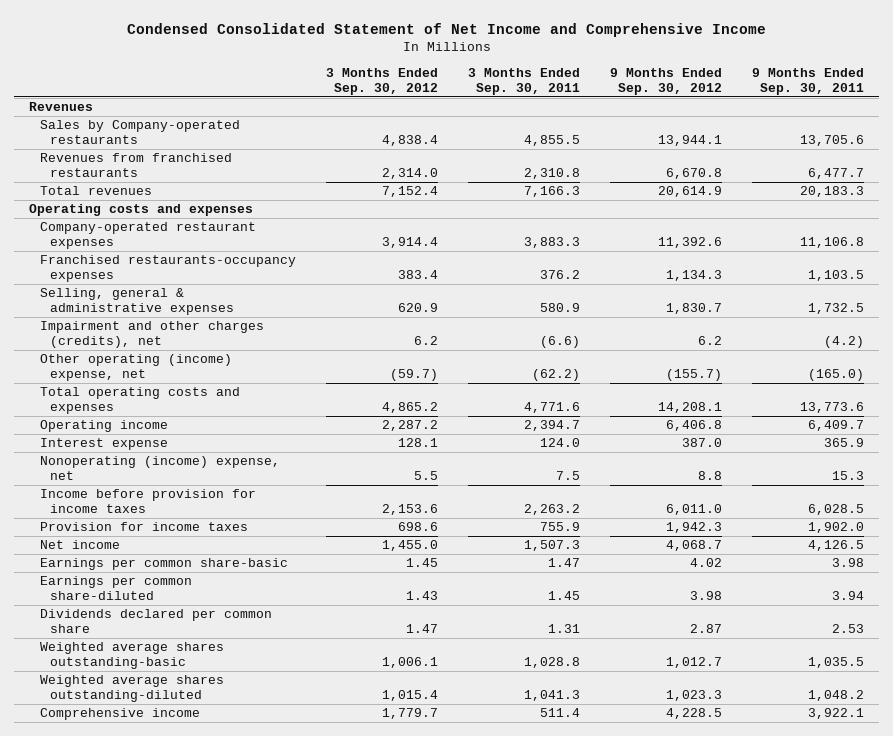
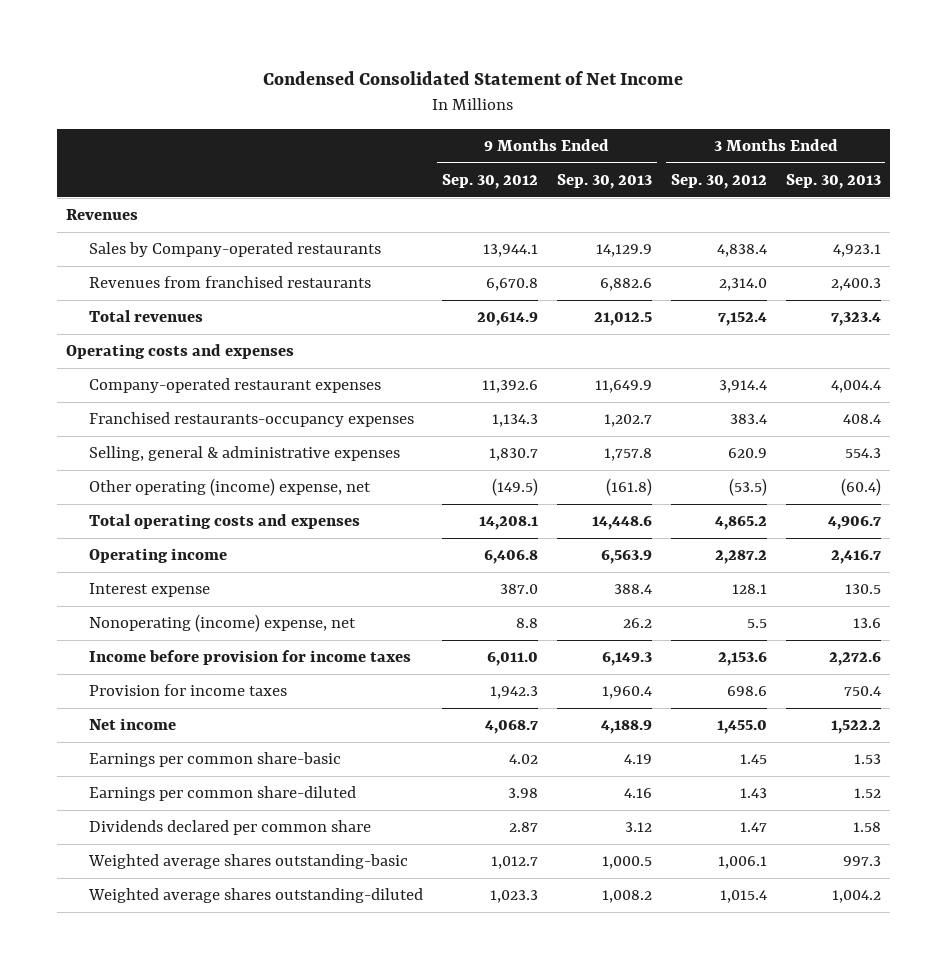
- Condensed Consolidated Statement of Net Income and Comprehensive Income
+ Condensed Consolidated Statement of Net Income
- | 3 Months Ended Sep. 30, 2012 | 3 Months Ended Sep. 30, 2011 | 9 Months Ended Sep. 30, 2012 | 9 Months Ended Sep. 30, 2011
+ | 9 Months Ended Sep. 30, 2012 | 9 Months Ended Sep. 30, 2013 | 3 Months Ended Sep. 30, 2012 | 3 Months Ended Sep. 30, 2013
- Impairment and other charges (credits), net | 6.2 | (6.6) | 6.2 | (4.2)
- Other operating (income) expense, net | (59.7) | (62.2) | (155.7) | (165.0)
+ Other operating (income) expense, net | (149.5) | (161.8) | (53.5) | (60.4)
- Comprehensive income | 1,779.7 | 511.4 | 4,228.5 | 3,922.1

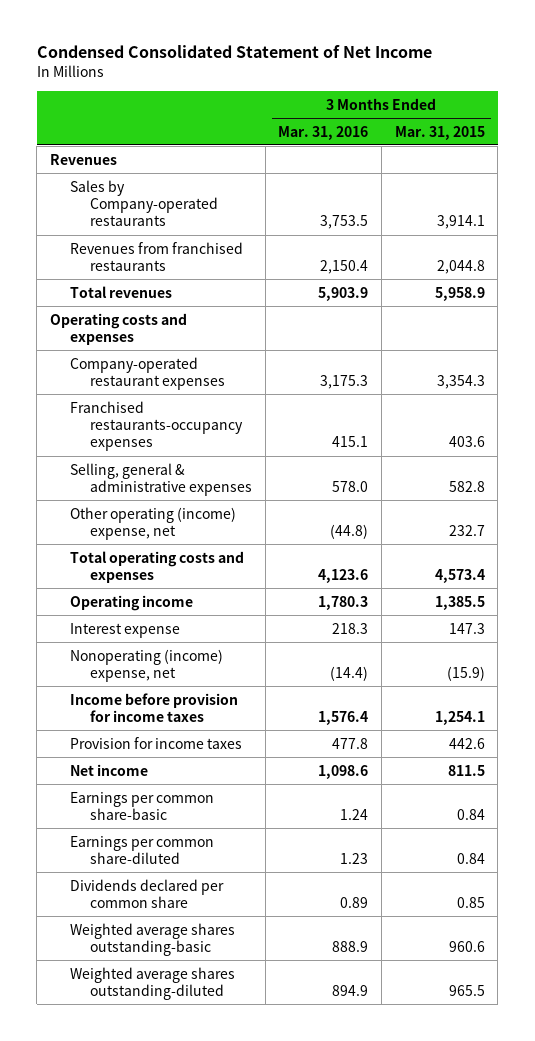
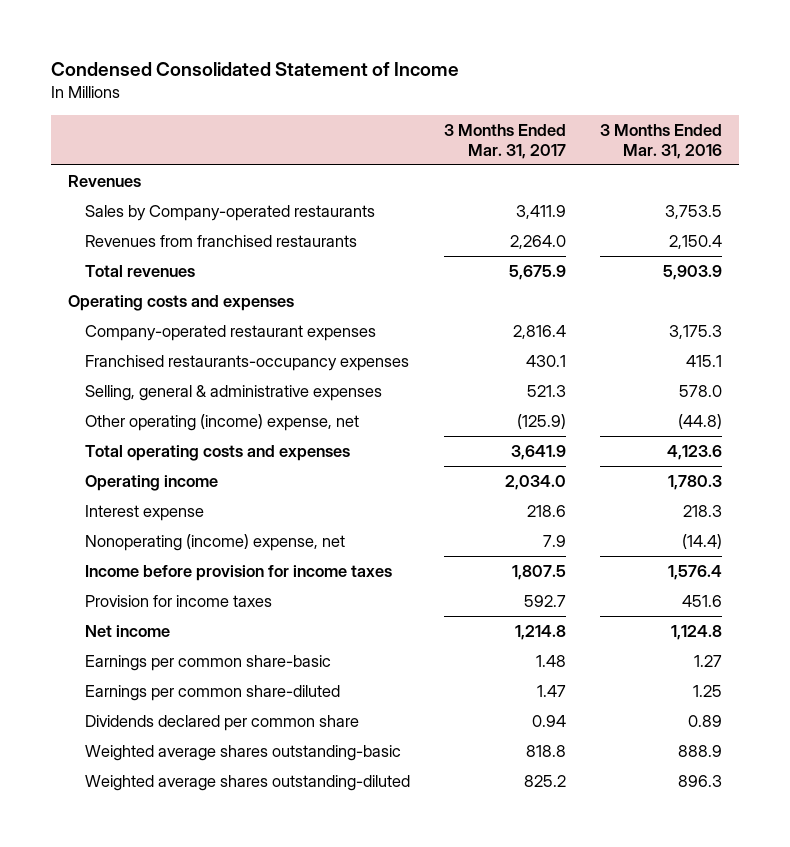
- Condensed Consolidated Statement of Net Income
+ Condensed Consolidated Statement of Income
- | 3 Months Ended Mar. 31, 2016 | 3 Months Ended Mar. 31, 2015
+ | 3 Months Ended Mar. 31, 2017 | 3 Months Ended Mar. 31, 2016
- Provision for income taxes | 477.8 | 442.6
- Net income | 1,098.6 | 811.5
- Earnings per common share-basic | 1.24 | 0.84
- Earnings per common share-diluted | 1.23 | 0.84
+ Provision for income taxes | 592.7 | 451.6
+ Net income | 1,214.8 | 1,124.8
+ Earnings per common share-basic | 1.48 | 1.27
+ Earnings per common share-diluted | 1.47 | 1.25
- Weighted average shares outstanding-diluted | 894.9 | 965.5
+ Weighted average shares outstanding-diluted | 825.2 | 896.3

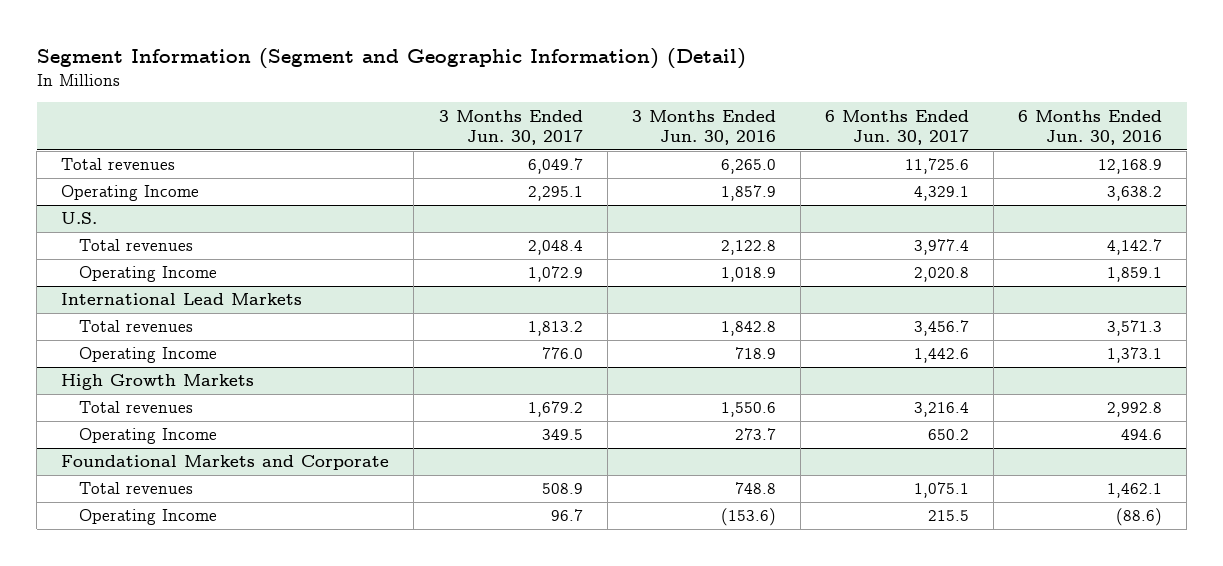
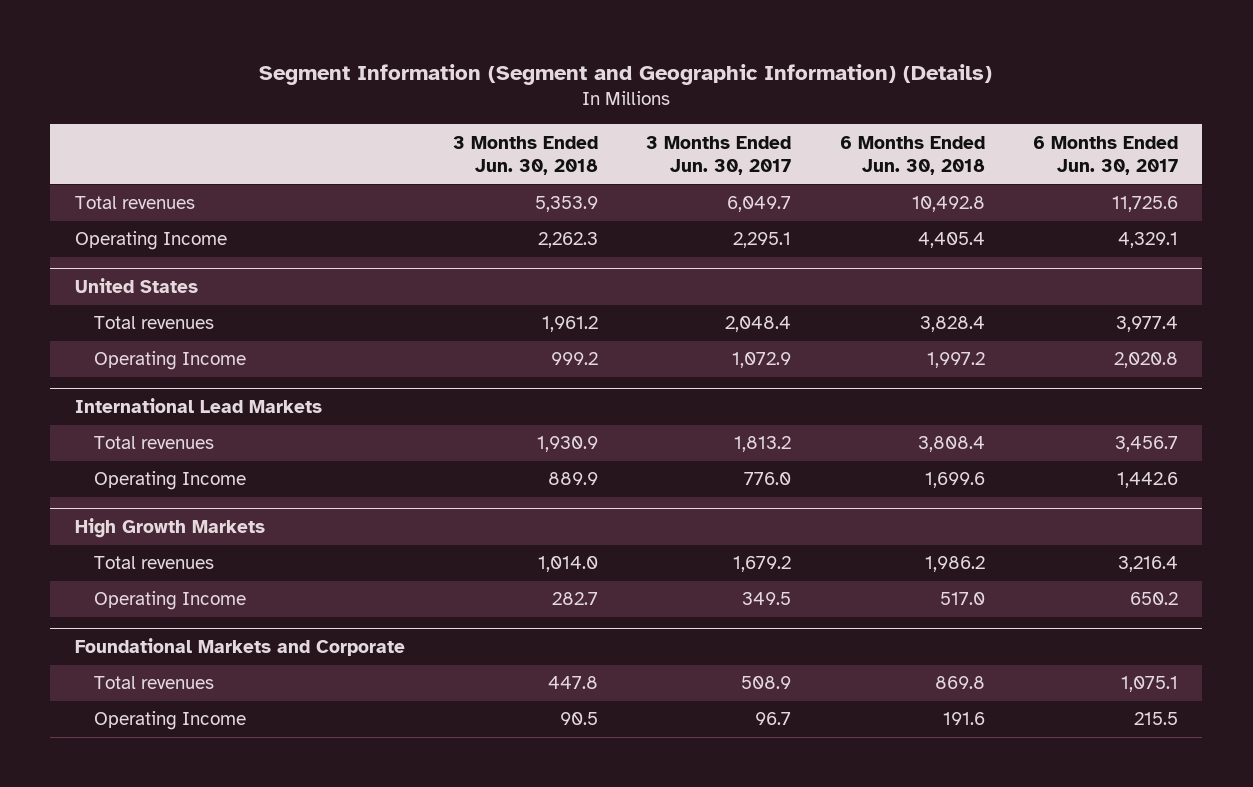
- Segment Information (Segment and Geographic Information) (Detail)
+ Segment Information (Segment and Geographic Information) (Details)
- | 3 Months Ended Jun. 30, 2017 | 3 Months Ended Jun. 30, 2016 | 6 Months Ended Jun. 30, 2017 | 6 Months Ended Jun. 30, 2016
+ | 3 Months Ended Jun. 30, 2018 | 3 Months Ended Jun. 30, 2017 | 6 Months Ended Jun. 30, 2018 | 6 Months Ended Jun. 30, 2017
- U.S.
+ United States

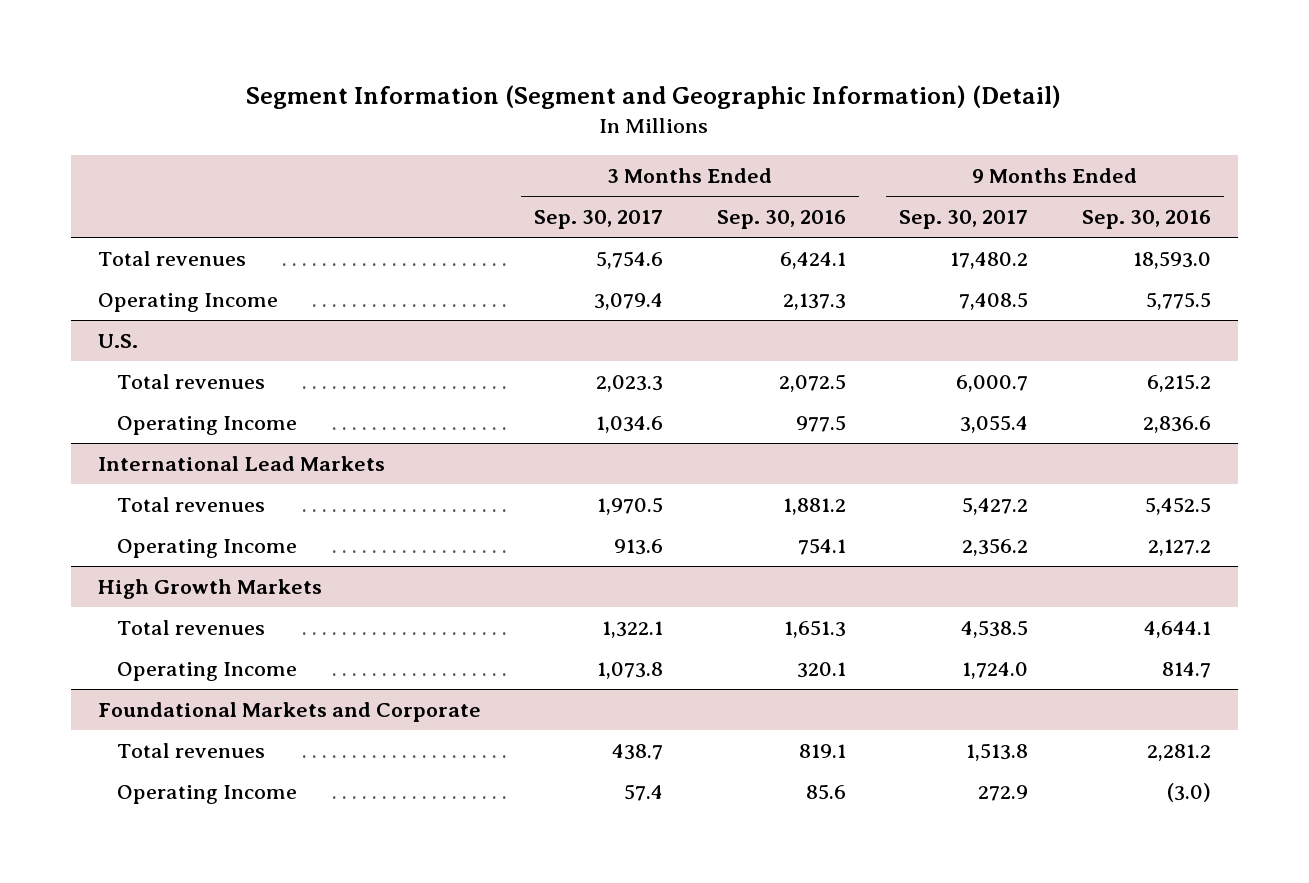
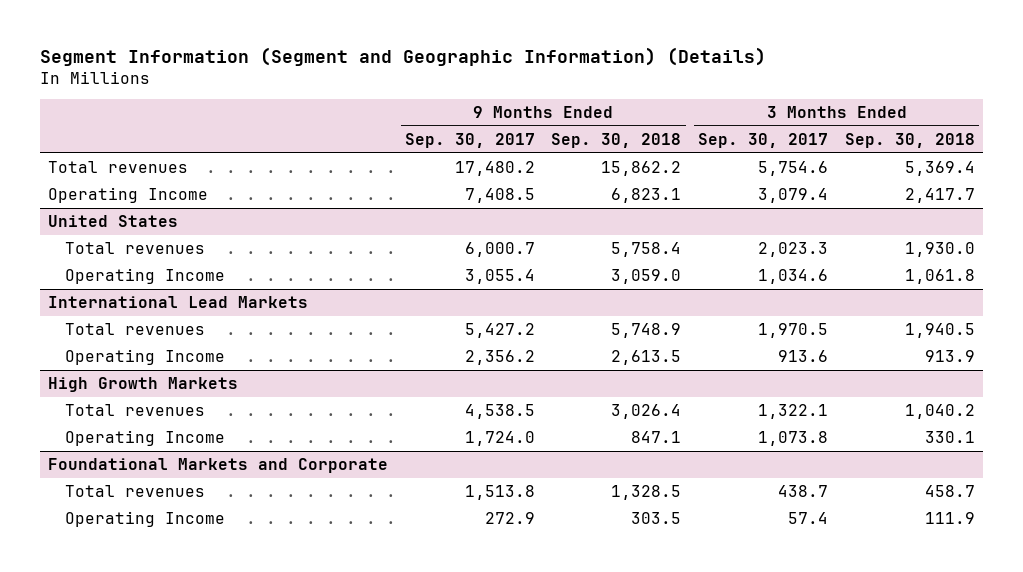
- Segment Information (Segment and Geographic Information) (Detail)
+ Segment Information (Segment and Geographic Information) (Details)
- | 3 Months Ended Sep. 30, 2017 | 3 Months Ended Sep. 30, 2016 | 9 Months Ended Sep. 30, 2017 | 9 Months Ended Sep. 30, 2016
+ | 9 Months Ended Sep. 30, 2017 | 9 Months Ended Sep. 30, 2018 | 3 Months Ended Sep. 30, 2017 | 3 Months Ended Sep. 30, 2018
- U.S.
+ United States

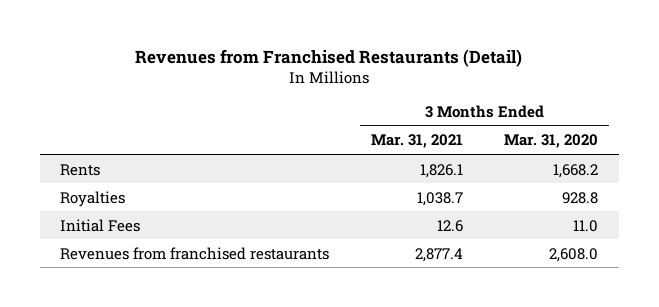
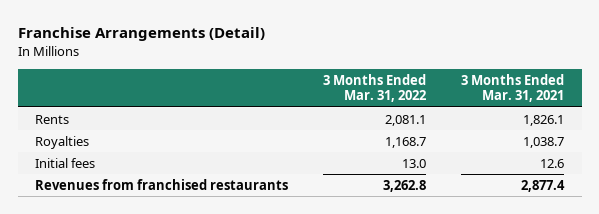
- Revenues from Franchised Restaurants (Detail)
+ Franchise Arrangements (Detail)
- | 3 Months Ended Mar. 31, 2021 | 3 Months Ended Mar. 31, 2020
+ | 3 Months Ended Mar. 31, 2022 | 3 Months Ended Mar. 31, 2021
- Initial Fees | 12.6 | 11.0
+ Initial fees | 13.0 | 12.6

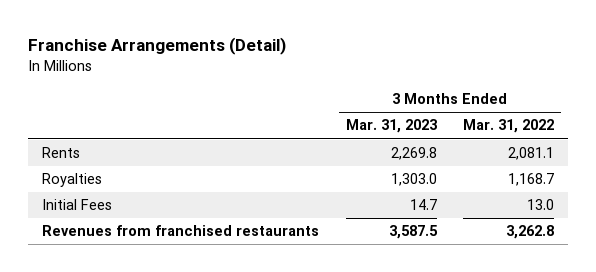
- | 3 Months Ended Mar. 31, 2022 | 3 Months Ended Mar. 31, 2021
+ | 3 Months Ended Mar. 31, 2023 | 3 Months Ended Mar. 31, 2022
- Initial fees | 13.0 | 12.6
+ Initial Fees | 14.7 | 13.0

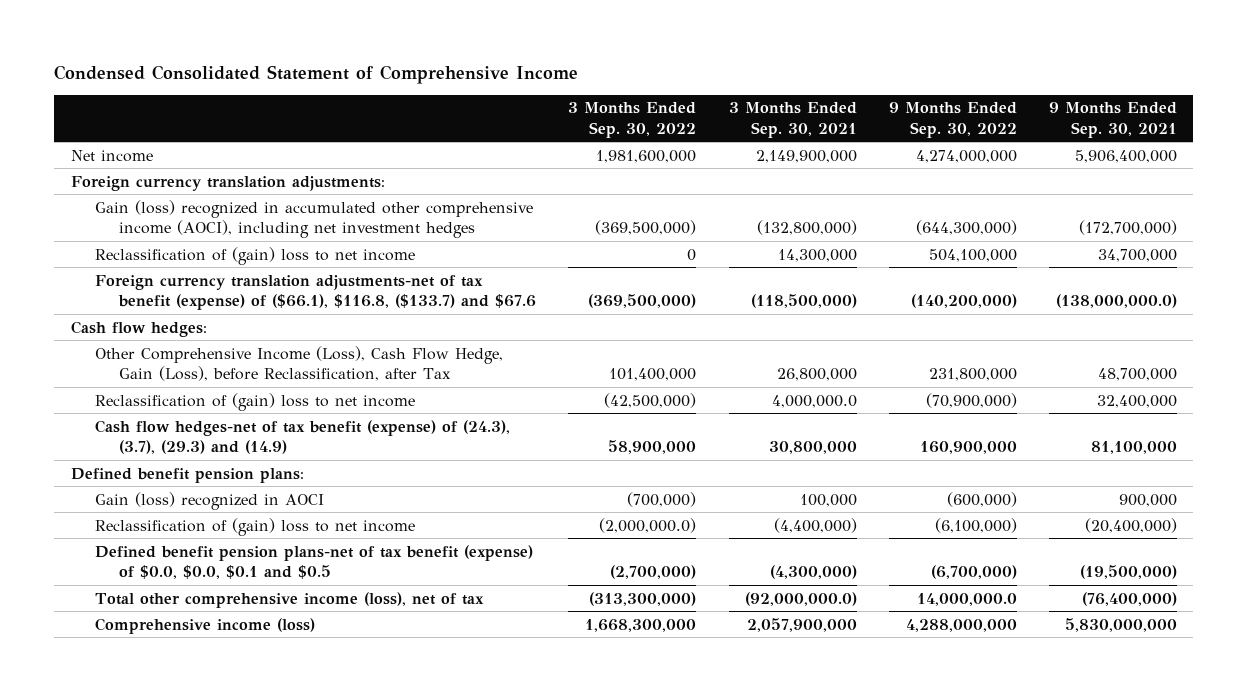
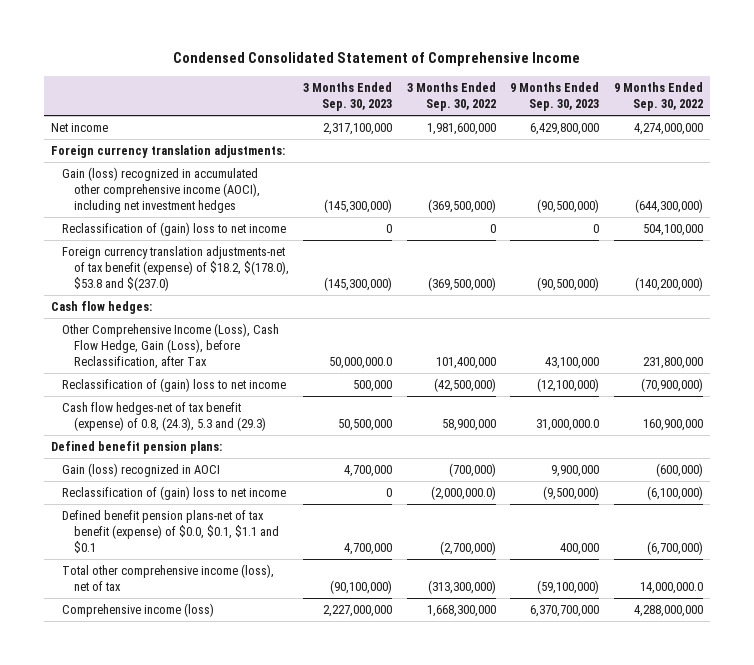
- | 3 Months Ended Sep. 30, 2022 | 3 Months Ended Sep. 30, 2021 | 9 Months Ended Sep. 30, 2022 | 9 Months Ended Sep. 30, 2021
+ | 3 Months Ended Sep. 30, 2023 | 3 Months Ended Sep. 30, 2022 | 9 Months Ended Sep. 30, 2023 | 9 Months Ended Sep. 30, 2022
- Foreign currency translation adjustments-net of tax benefit (expense) of ($66.1), $116.8, ($133.7) and $67.6 | (369,500,000) | (118,500,000) | (140,200,000) | (138,000,000.0)
+ Foreign currency translation adjustments-net of tax benefit (expense) of $18.2, $(178.0), $53.8 and $(237.0) | (145,300,000) | (369,500,000) | (90,500,000) | (140,200,000)
- Cash flow hedges-net of tax benefit (expense) of (24.3), (3.7), (29.3) and (14.9) | 58,900,000 | 30,800,000 | 160,900,000 | 81,100,000
+ Cash flow hedges-net of tax benefit (expense) of 0.8, (24.3), 5.3 and (29.3) | 50,500,000 | 58,900,000 | 31,000,000.0 | 160,900,000
- Defined benefit pension plans-net of tax benefit (expense) of $0.0, $0.0, $0.1 and $0.5 | (2,700,000) | (4,300,000) | (6,700,000) | (19,500,000)
+ Defined benefit pension plans-net of tax benefit (expense) of $0.0, $0.1, $1.1 and $0.1 | 4,700,000 | (2,700,000) | 400,000 | (6,700,000)

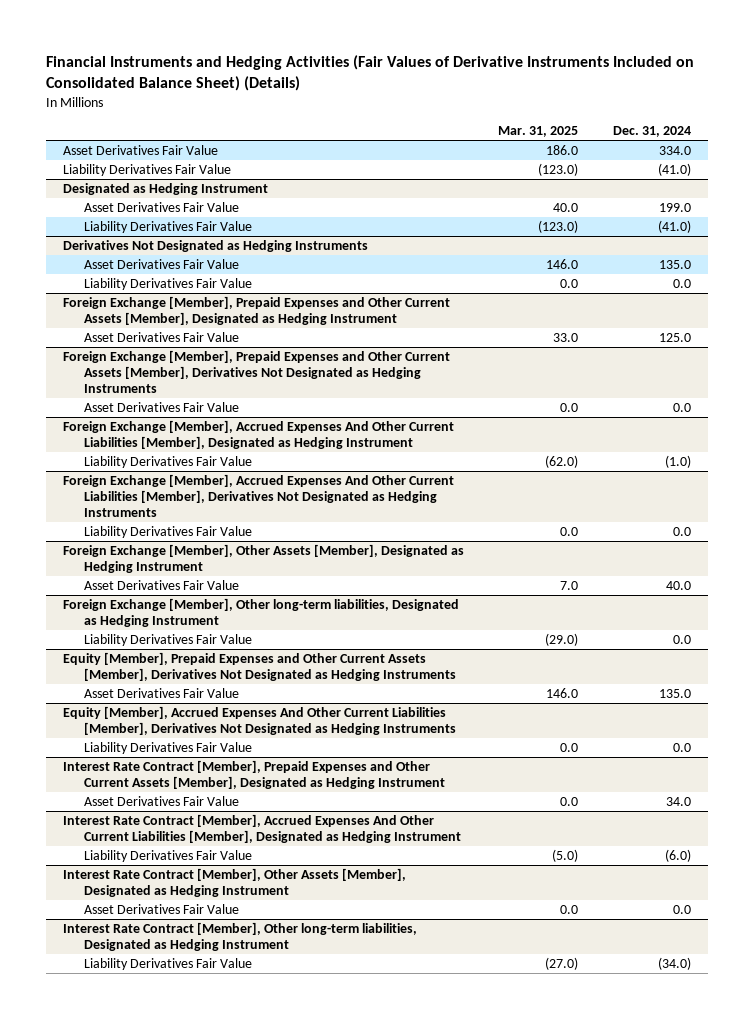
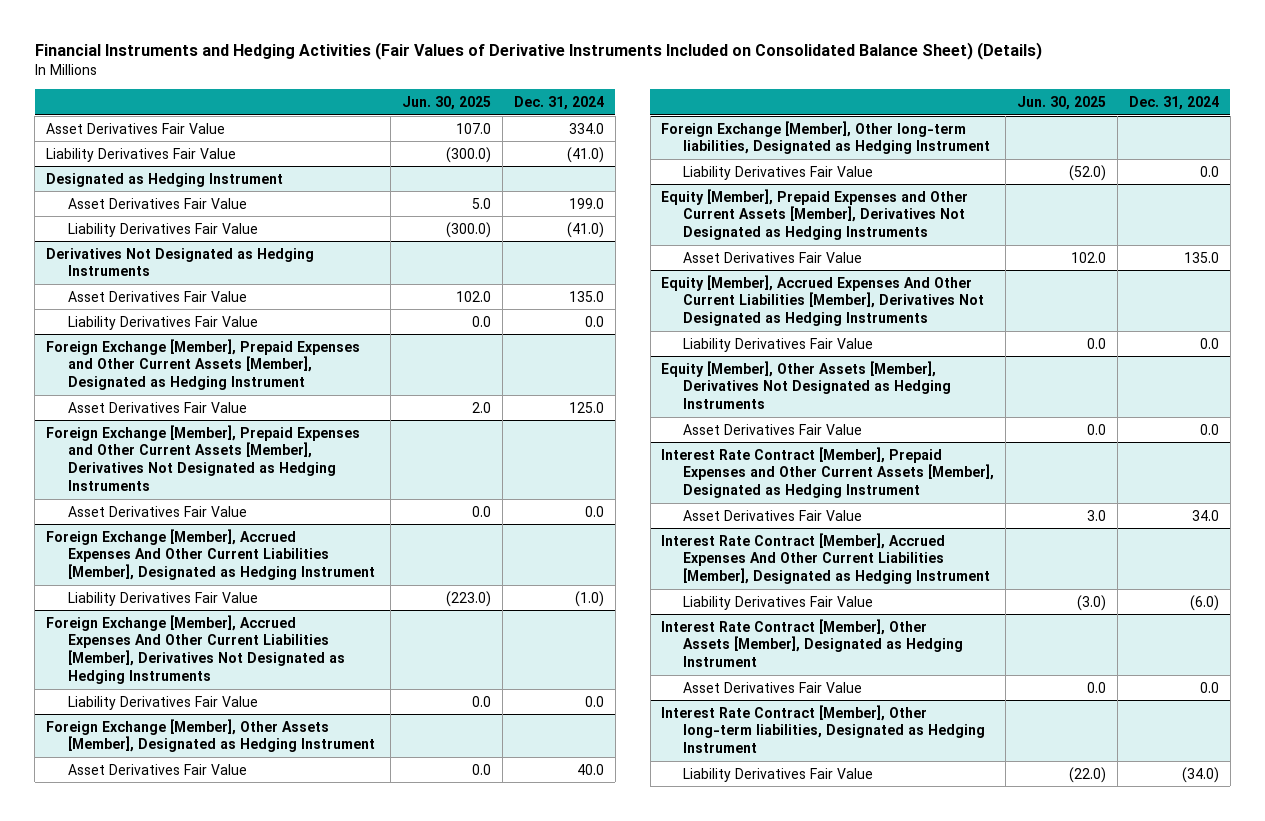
- | Mar. 31, 2025 | Dec. 31, 2024
+ | Jun. 30, 2025 | Dec. 31, 2024
+ Equity [Member], Other Assets [Member], Derivatives Not Designated as Hedging Instruments
+ Asset Derivatives Fair Value | 0.0 | 0.0

